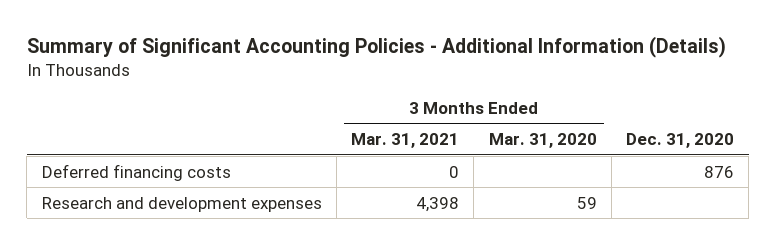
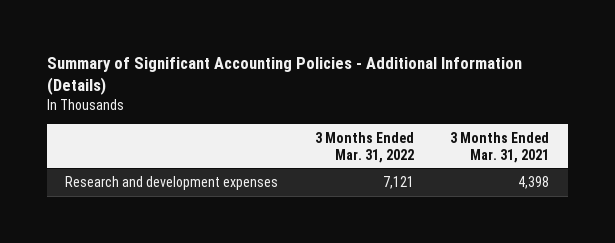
- | 3 Months Ended Mar. 31, 2021 | 3 Months Ended Mar. 31, 2020 | Dec. 31, 2020
+ | 3 Months Ended Mar. 31, 2022 | 3 Months Ended Mar. 31, 2021
- Deferred financing costs | 0 | | 876

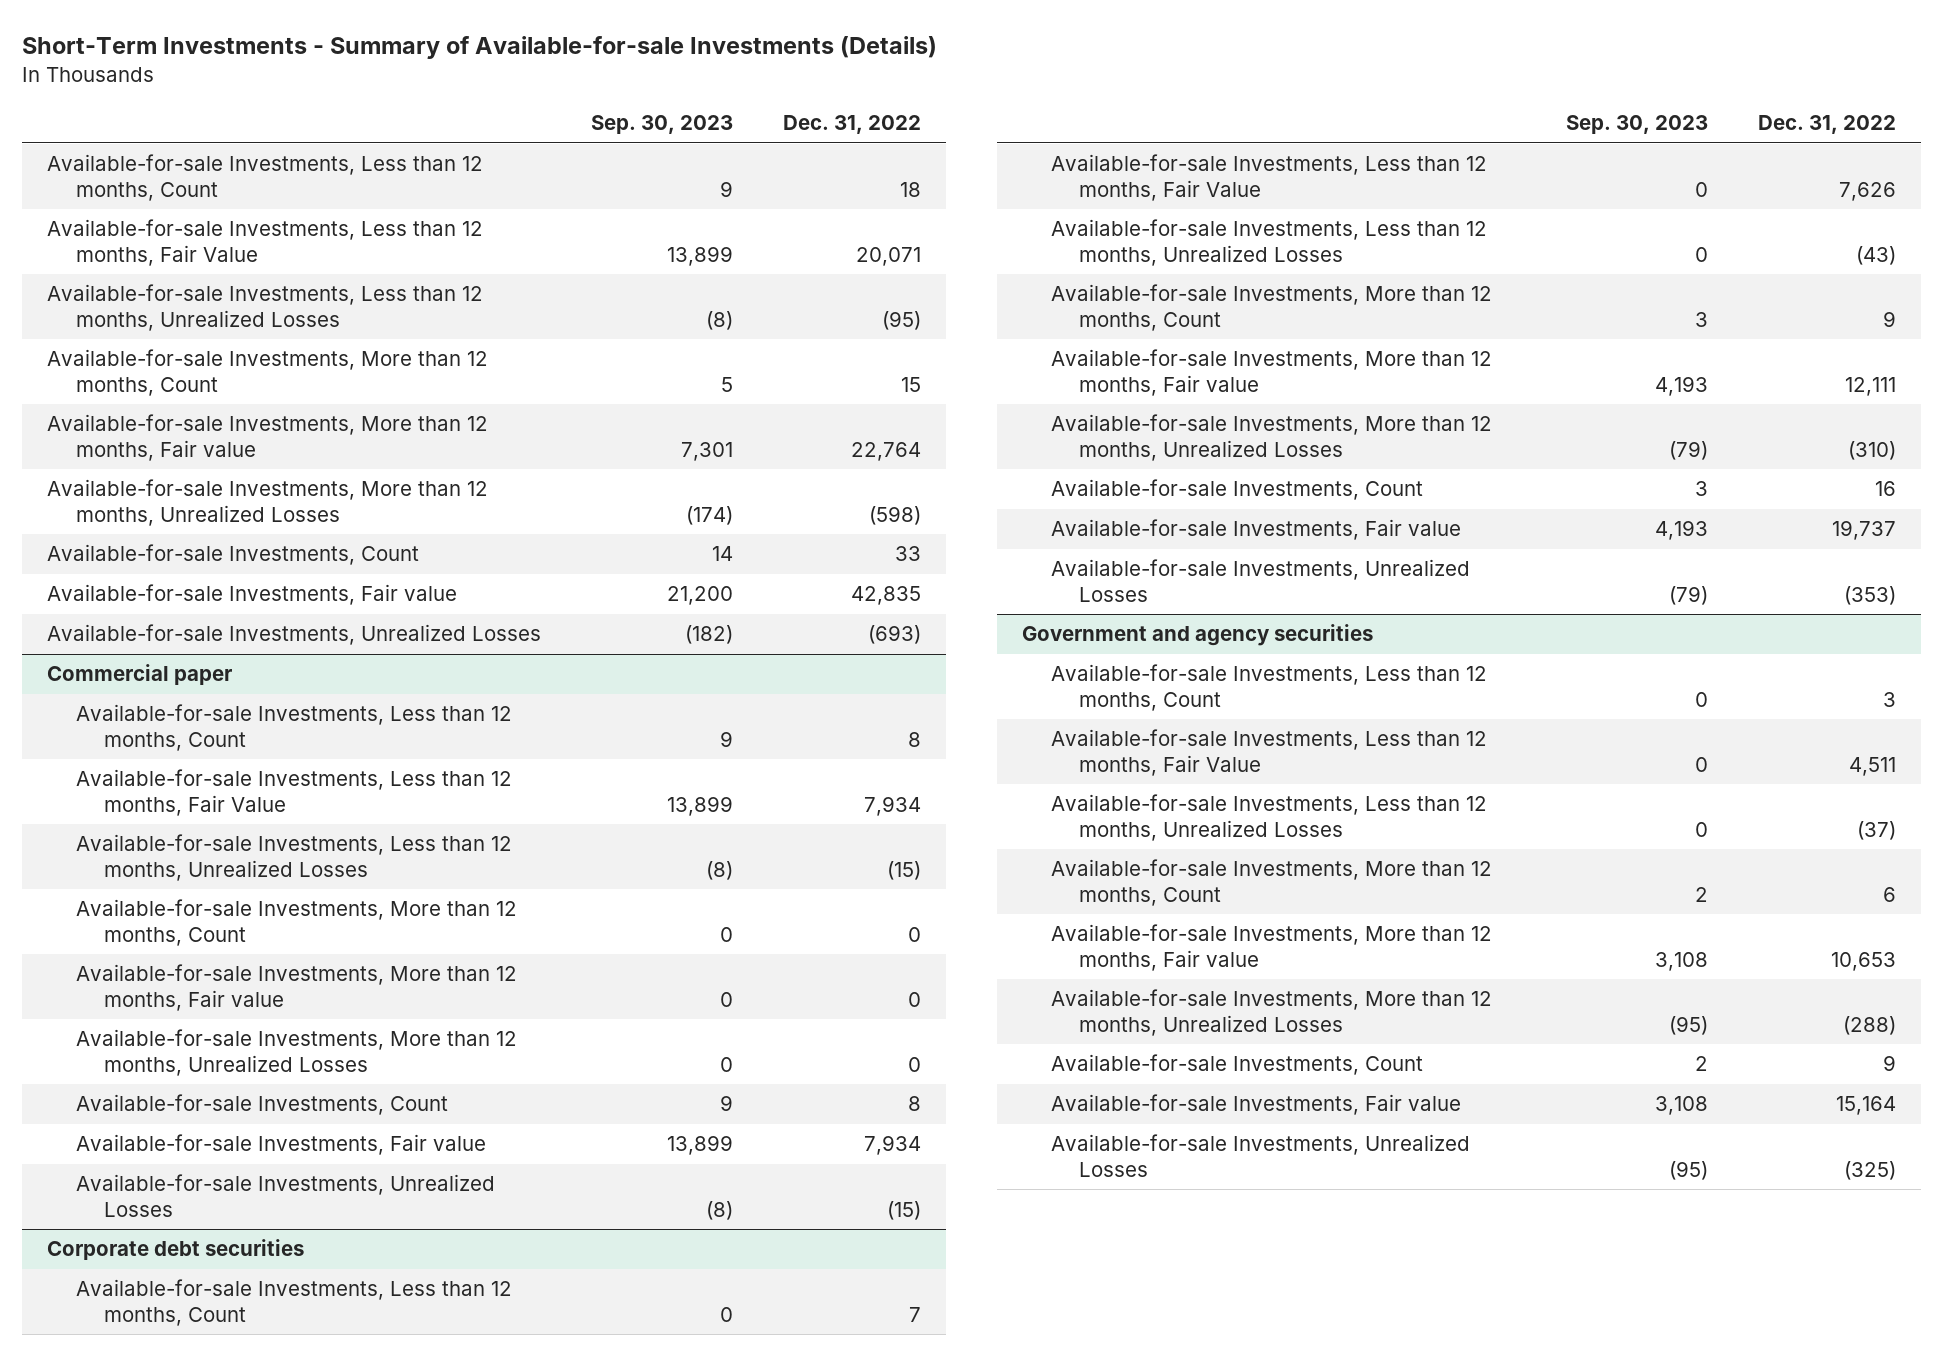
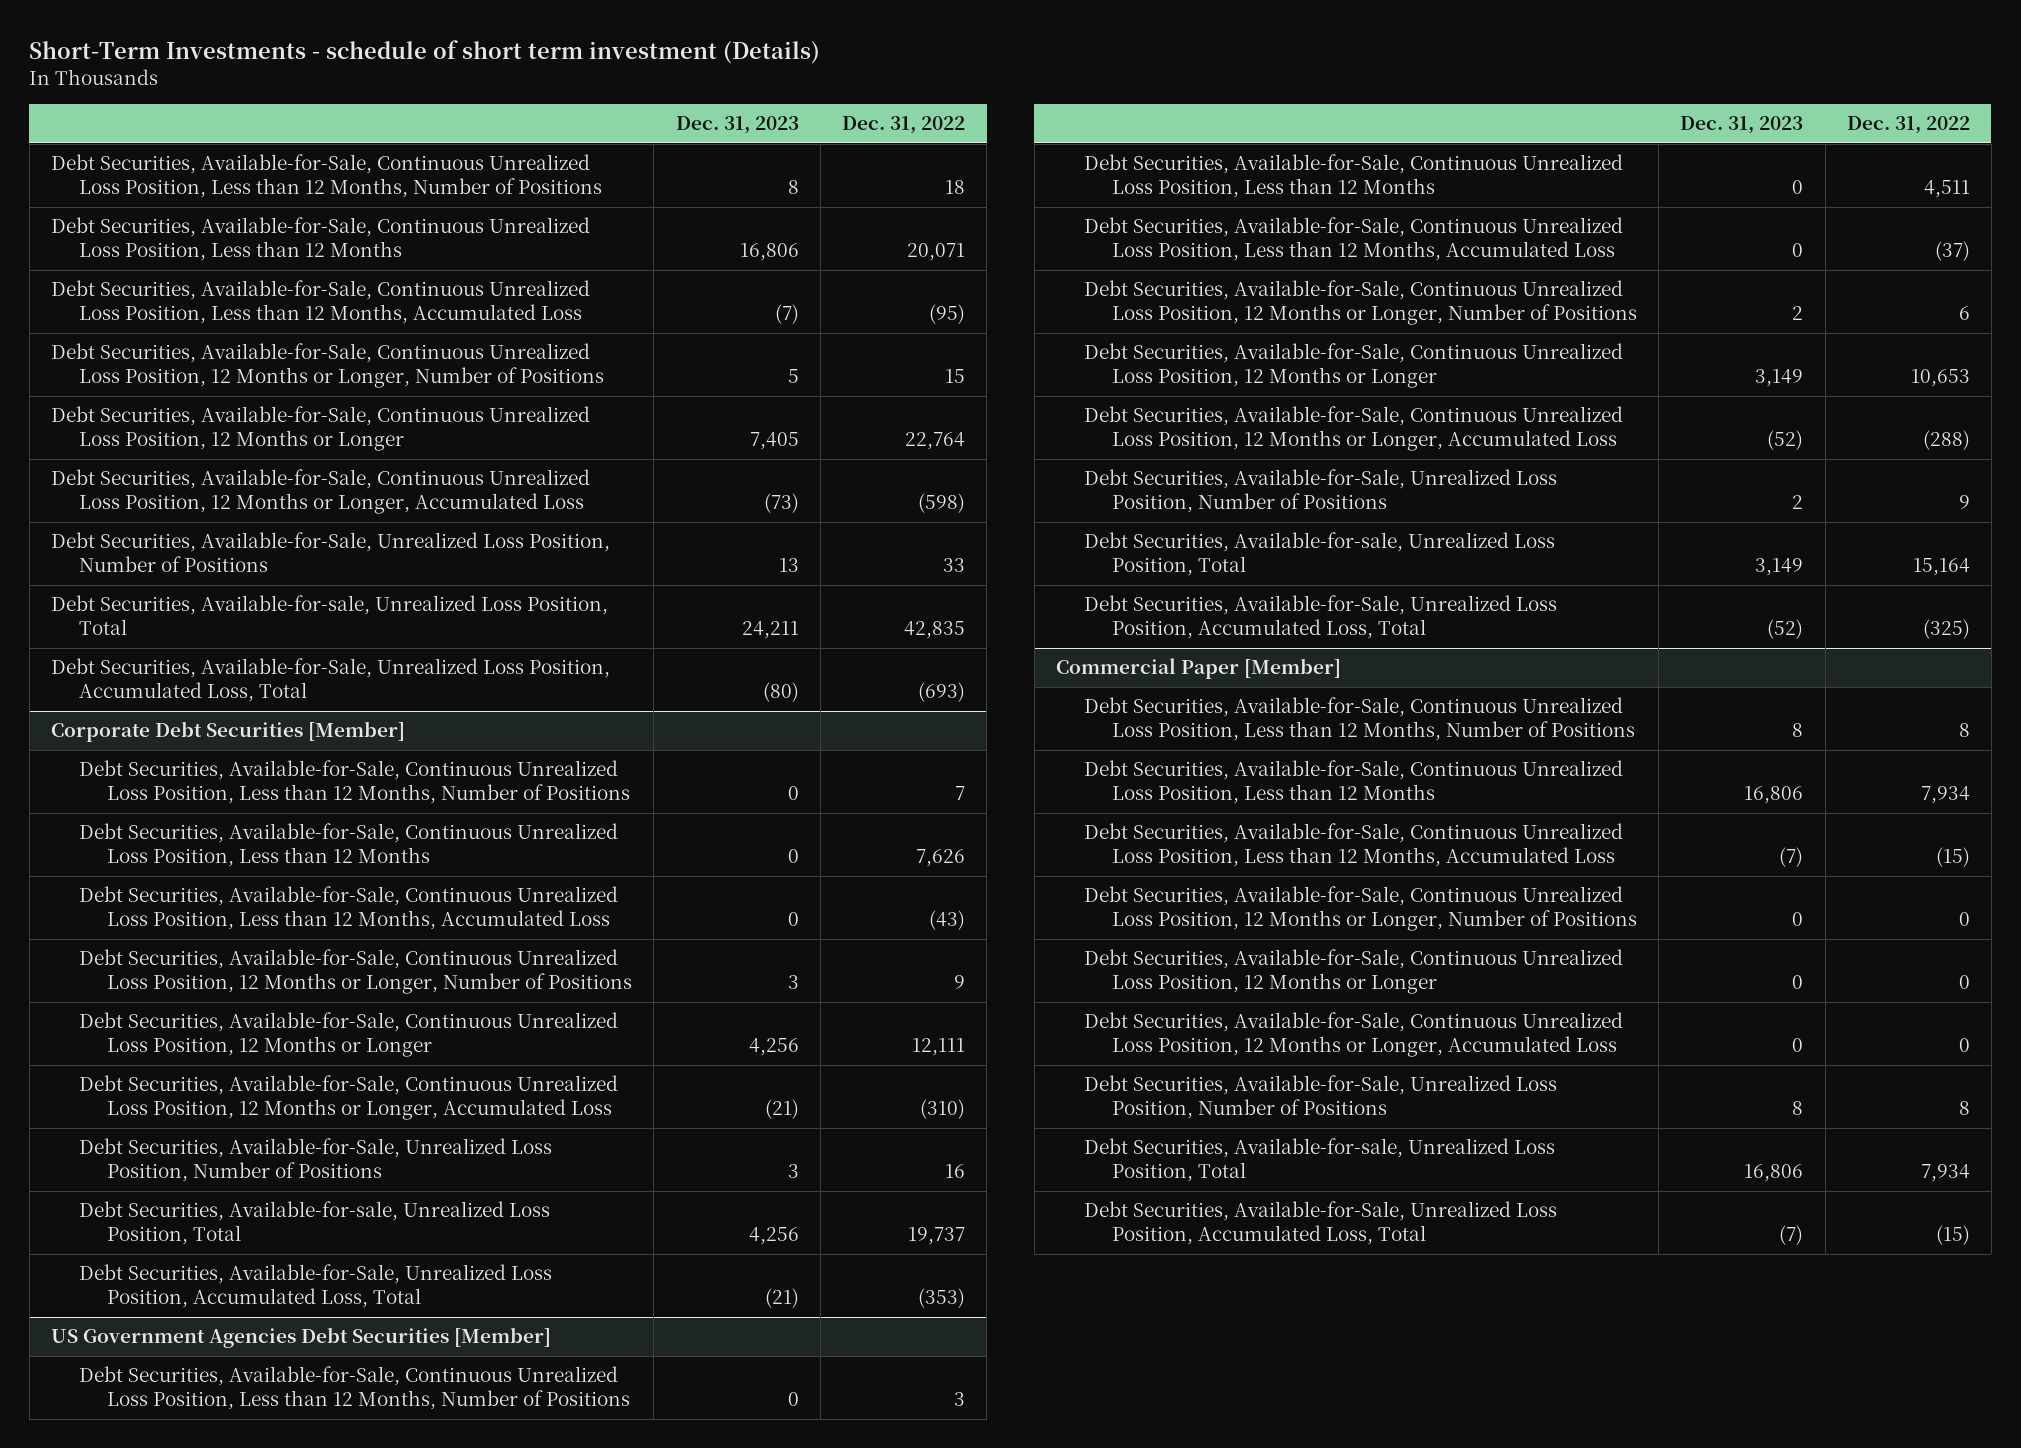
- Short-Term Investments - Summary of Available-for-sale Investments (Details)
+ Short-Term Investments - schedule of short term investment (Details)
- | Sep. 30, 2023 | Dec. 31, 2022
+ | Dec. 31, 2023 | Dec. 31, 2022
- Available-for-sale Investments, Less than 12 months, Count | 9 | 18
- Available-for-sale Investments, Less than 12 months, Fair Value | 13,899 | 20,071
- Available-for-sale Investments, Less than 12 months, Unrealized Losses | (8) | (95)
- Available-for-sale Investments, More than 12 months, Count | 5 | 15
- Available-for-sale Investments, More than 12 months, Fair value | 7,301 | 22,764
- Available-for-sale Investments, More than 12 months, Unrealized Losses | (174) | (598)
- Available-for-sale Investments, Count | 14 | 33
- Available-for-sale Investments, Fair value | 21,200 | 42,835
- Available-for-sale Investments, Unrealized Losses | (182) | (693)
- Commercial paper
- Available-for-sale Investments, Less than 12 months, Count | 9 | 8
- Available-for-sale Investments, Less than 12 months, Fair Value | 13,899 | 7,934
- Available-for-sale Investments, Less than 12 months, Unrealized Losses | (8) | (15)
- Available-for-sale Investments, More than 12 months, Count | 0 | 0
- Available-for-sale Investments, More than 12 months, Fair value | 0 | 0
- Available-for-sale Investments, More than 12 months, Unrealized Losses | 0 | 0
- Available-for-sale Investments, Count | 9 | 8
- Available-for-sale Investments, Fair value | 13,899 | 7,934
- Available-for-sale Investments, Unrealized Losses | (8) | (15)
- Corporate debt securities
- Available-for-sale Investments, Less than 12 months, Count | 0 | 7
- Available-for-sale Investments, Less than 12 months, Fair Value | 0 | 7,626
- Available-for-sale Investments, Less than 12 months, Unrealized Losses | 0 | (43)
- Available-for-sale Investments, More than 12 months, Count | 3 | 9
- Available-for-sale Investments, More than 12 months, Fair value | 4,193 | 12,111
- Available-for-sale Investments, More than 12 months, Unrealized Losses | (79) | (310)
- Available-for-sale Investments, Count | 3 | 16
- Available-for-sale Investments, Fair value | 4,193 | 19,737
- Available-for-sale Investments, Unrealized Losses | (79) | (353)
- Government and agency securities
- Available-for-sale Investments, Less than 12 months, Count | 0 | 3
- Available-for-sale Investments, Less than 12 months, Fair Value | 0 | 4,511
- Available-for-sale Investments, Less than 12 months, Unrealized Losses | 0 | (37)
- Available-for-sale Investments, More than 12 months, Count | 2 | 6
- Available-for-sale Investments, More than 12 months, Fair value | 3,108 | 10,653
- Available-for-sale Investments, More than 12 months, Unrealized Losses | (95) | (288)
- Available-for-sale Investments, Count | 2 | 9
- Available-for-sale Investments, Fair value | 3,108 | 15,164
- Available-for-sale Investments, Unrealized Losses | (95) | (325)
+ Debt Securities, Available-for-Sale, Continuous Unrealized Loss Position, Less than 12 Months, Number of Positions | 8 | 18
+ Debt Securities, Available-for-Sale, Continuous Unrealized Loss Position, Less than 12 Months | 16,806 | 20,071
+ Debt Securities, Available-for-Sale, Continuous Unrealized Loss Position, Less than 12 Months, Accumulated Loss | (7) | (95)
+ Debt Securities, Available-for-Sale, Continuous Unrealized Loss Position, 12 Months or Longer, Number of Positions | 5 | 15
+ Debt Securities, Available-for-Sale, Continuous Unrealized Loss Position, 12 Months or Longer | 7,405 | 22,764
+ Debt Securities, Available-for-Sale, Continuous Unrealized Loss Position, 12 Months or Longer, Accumulated Loss | (73) | (598)
+ Debt Securities, Available-for-Sale, Unrealized Loss Position, Number of Positions | 13 | 33
+ Debt Securities, Available-for-sale, Unrealized Loss Position, Total | 24,211 | 42,835
+ Debt Securities, Available-for-Sale, Unrealized Loss Position, Accumulated Loss, Total | (80) | (693)
+ Corporate Debt Securities [Member]
+ Debt Securities, Available-for-Sale, Continuous Unrealized Loss Position, Less than 12 Months, Number of Positions | 0 | 7
+ Debt Securities, Available-for-Sale, Continuous Unrealized Loss Position, Less than 12 Months | 0 | 7,626
+ Debt Securities, Available-for-Sale, Continuous Unrealized Loss Position, Less than 12 Months, Accumulated Loss | 0 | (43)
+ Debt Securities, Available-for-Sale, Continuous Unrealized Loss Position, 12 Months or Longer, Number of Positions | 3 | 9
+ Debt Securities, Available-for-Sale, Continuous Unrealized Loss Position, 12 Months or Longer | 4,256 | 12,111
+ Debt Securities, Available-for-Sale, Continuous Unrealized Loss Position, 12 Months or Longer, Accumulated Loss | (21) | (310)
+ Debt Securities, Available-for-Sale, Unrealized Loss Position, Number of Positions | 3 | 16
+ Debt Securities, Available-for-sale, Unrealized Loss Position, Total | 4,256 | 19,737
+ Debt Securities, Available-for-Sale, Unrealized Loss Position, Accumulated Loss, Total | (21) | (353)
+ US Government Agencies Debt Securities [Member]
+ Debt Securities, Available-for-Sale, Continuous Unrealized Loss Position, Less than 12 Months, Number of Positions | 0 | 3
+ Debt Securities, Available-for-Sale, Continuous Unrealized Loss Position, Less than 12 Months | 0 | 4,511
+ Debt Securities, Available-for-Sale, Continuous Unrealized Loss Position, Less than 12 Months, Accumulated Loss | 0 | (37)
+ Debt Securities, Available-for-Sale, Continuous Unrealized Loss Position, 12 Months or Longer, Number of Positions | 2 | 6
+ Debt Securities, Available-for-Sale, Continuous Unrealized Loss Position, 12 Months or Longer | 3,149 | 10,653
+ Debt Securities, Available-for-Sale, Continuous Unrealized Loss Position, 12 Months or Longer, Accumulated Loss | (52) | (288)
+ Debt Securities, Available-for-Sale, Unrealized Loss Position, Number of Positions | 2 | 9
+ Debt Securities, Available-for-sale, Unrealized Loss Position, Total | 3,149 | 15,164
+ Debt Securities, Available-for-Sale, Unrealized Loss Position, Accumulated Loss, Total | (52) | (325)
+ Commercial Paper [Member]
+ Debt Securities, Available-for-Sale, Continuous Unrealized Loss Position, Less than 12 Months, Number of Positions | 8 | 8
+ Debt Securities, Available-for-Sale, Continuous Unrealized Loss Position, Less than 12 Months | 16,806 | 7,934
+ Debt Securities, Available-for-Sale, Continuous Unrealized Loss Position, Less than 12 Months, Accumulated Loss | (7) | (15)
+ Debt Securities, Available-for-Sale, Continuous Unrealized Loss Position, 12 Months or Longer, Number of Positions | 0 | 0
+ Debt Securities, Available-for-Sale, Continuous Unrealized Loss Position, 12 Months or Longer | 0 | 0
+ Debt Securities, Available-for-Sale, Continuous Unrealized Loss Position, 12 Months or Longer, Accumulated Loss | 0 | 0
+ Debt Securities, Available-for-Sale, Unrealized Loss Position, Number of Positions | 8 | 8
+ Debt Securities, Available-for-sale, Unrealized Loss Position, Total | 16,806 | 7,934
+ Debt Securities, Available-for-Sale, Unrealized Loss Position, Accumulated Loss, Total | (7) | (15)

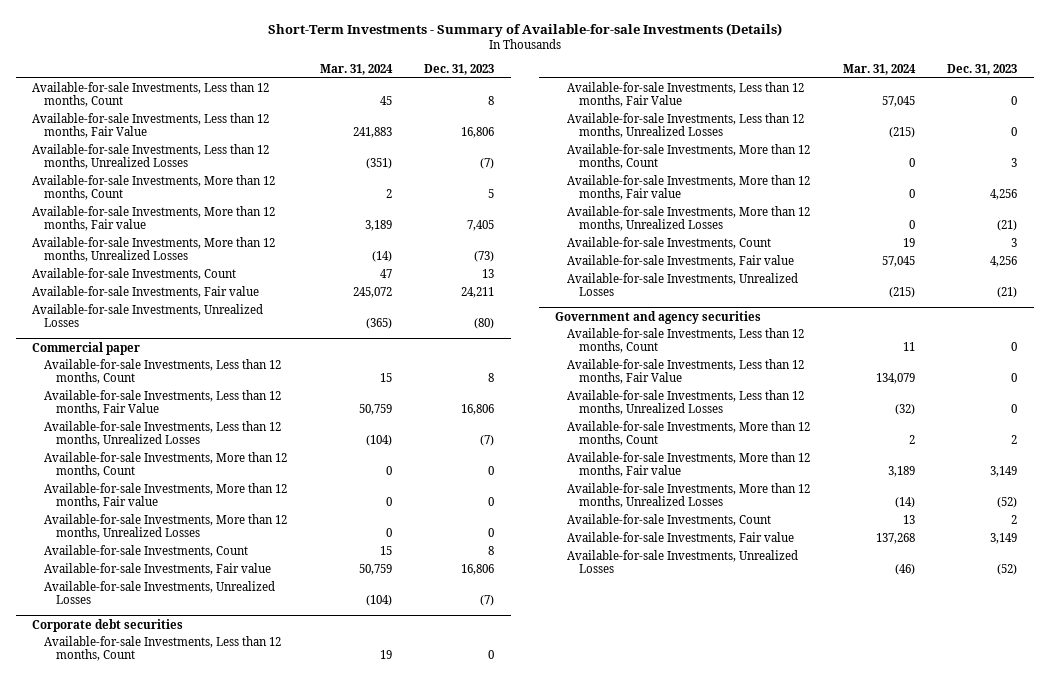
- Short-Term Investments - schedule of short term investment (Details)
+ Short-Term Investments - Summary of Available-for-sale Investments (Details)
- | Dec. 31, 2023 | Dec. 31, 2022
+ | Mar. 31, 2024 | Dec. 31, 2023
- Debt Securities, Available-for-Sale, Continuous Unrealized Loss Position, Less than 12 Months, Number of Positions | 8 | 18
- Debt Securities, Available-for-Sale, Continuous Unrealized Loss Position, Less than 12 Months | 16,806 | 20,071
- Debt Securities, Available-for-Sale, Continuous Unrealized Loss Position, Less than 12 Months, Accumulated Loss | (7) | (95)
- Debt Securities, Available-for-Sale, Continuous Unrealized Loss Position, 12 Months or Longer, Number of Positions | 5 | 15
- Debt Securities, Available-for-Sale, Continuous Unrealized Loss Position, 12 Months or Longer | 7,405 | 22,764
- Debt Securities, Available-for-Sale, Continuous Unrealized Loss Position, 12 Months or Longer, Accumulated Loss | (73) | (598)
- Debt Securities, Available-for-Sale, Unrealized Loss Position, Number of Positions | 13 | 33
- Debt Securities, Available-for-sale, Unrealized Loss Position, Total | 24,211 | 42,835
- Debt Securities, Available-for-Sale, Unrealized Loss Position, Accumulated Loss, Total | (80) | (693)
- Corporate Debt Securities [Member]
- Debt Securities, Available-for-Sale, Continuous Unrealized Loss Position, Less than 12 Months, Number of Positions | 0 | 7
- Debt Securities, Available-for-Sale, Continuous Unrealized Loss Position, Less than 12 Months | 0 | 7,626
- Debt Securities, Available-for-Sale, Continuous Unrealized Loss Position, Less than 12 Months, Accumulated Loss | 0 | (43)
- Debt Securities, Available-for-Sale, Continuous Unrealized Loss Position, 12 Months or Longer, Number of Positions | 3 | 9
- Debt Securities, Available-for-Sale, Continuous Unrealized Loss Position, 12 Months or Longer | 4,256 | 12,111
- Debt Securities, Available-for-Sale, Continuous Unrealized Loss Position, 12 Months or Longer, Accumulated Loss | (21) | (310)
- Debt Securities, Available-for-Sale, Unrealized Loss Position, Number of Positions | 3 | 16
- Debt Securities, Available-for-sale, Unrealized Loss Position, Total | 4,256 | 19,737
- Debt Securities, Available-for-Sale, Unrealized Loss Position, Accumulated Loss, Total | (21) | (353)
- US Government Agencies Debt Securities [Member]
- Debt Securities, Available-for-Sale, Continuous Unrealized Loss Position, Less than 12 Months, Number of Positions | 0 | 3
- Debt Securities, Available-for-Sale, Continuous Unrealized Loss Position, Less than 12 Months | 0 | 4,511
- Debt Securities, Available-for-Sale, Continuous Unrealized Loss Position, Less than 12 Months, Accumulated Loss | 0 | (37)
- Debt Securities, Available-for-Sale, Continuous Unrealized Loss Position, 12 Months or Longer, Number of Positions | 2 | 6
- Debt Securities, Available-for-Sale, Continuous Unrealized Loss Position, 12 Months or Longer | 3,149 | 10,653
- Debt Securities, Available-for-Sale, Continuous Unrealized Loss Position, 12 Months or Longer, Accumulated Loss | (52) | (288)
- Debt Securities, Available-for-Sale, Unrealized Loss Position, Number of Positions | 2 | 9
- Debt Securities, Available-for-sale, Unrealized Loss Position, Total | 3,149 | 15,164
- Debt Securities, Available-for-Sale, Unrealized Loss Position, Accumulated Loss, Total | (52) | (325)
- Commercial Paper [Member]
- Debt Securities, Available-for-Sale, Continuous Unrealized Loss Position, Less than 12 Months, Number of Positions | 8 | 8
- Debt Securities, Available-for-Sale, Continuous Unrealized Loss Position, Less than 12 Months | 16,806 | 7,934
- Debt Securities, Available-for-Sale, Continuous Unrealized Loss Position, Less than 12 Months, Accumulated Loss | (7) | (15)
- Debt Securities, Available-for-Sale, Continuous Unrealized Loss Position, 12 Months or Longer, Number of Positions | 0 | 0
- Debt Securities, Available-for-Sale, Continuous Unrealized Loss Position, 12 Months or Longer | 0 | 0
- Debt Securities, Available-for-Sale, Continuous Unrealized Loss Position, 12 Months or Longer, Accumulated Loss | 0 | 0
- Debt Securities, Available-for-Sale, Unrealized Loss Position, Number of Positions | 8 | 8
- Debt Securities, Available-for-sale, Unrealized Loss Position, Total | 16,806 | 7,934
- Debt Securities, Available-for-Sale, Unrealized Loss Position, Accumulated Loss, Total | (7) | (15)
+ Available-for-sale Investments, Less than 12 months, Count | 45 | 8
+ Available-for-sale Investments, Less than 12 months, Fair Value | 241,883 | 16,806
+ Available-for-sale Investments, Less than 12 months, Unrealized Losses | (351) | (7)
+ Available-for-sale Investments, More than 12 months, Count | 2 | 5
+ Available-for-sale Investments, More than 12 months, Fair value | 3,189 | 7,405
+ Available-for-sale Investments, More than 12 months, Unrealized Losses | (14) | (73)
+ Available-for-sale Investments, Count | 47 | 13
+ Available-for-sale Investments, Fair value | 245,072 | 24,211
+ Available-for-sale Investments, Unrealized Losses | (365) | (80)
+ Commercial paper
+ Available-for-sale Investments, Less than 12 months, Count | 15 | 8
+ Available-for-sale Investments, Less than 12 months, Fair Value | 50,759 | 16,806
+ Available-for-sale Investments, Less than 12 months, Unrealized Losses | (104) | (7)
+ Available-for-sale Investments, More than 12 months, Count | 0 | 0
+ Available-for-sale Investments, More than 12 months, Fair value | 0 | 0
+ Available-for-sale Investments, More than 12 months, Unrealized Losses | 0 | 0
+ Available-for-sale Investments, Count | 15 | 8
+ Available-for-sale Investments, Fair value | 50,759 | 16,806
+ Available-for-sale Investments, Unrealized Losses | (104) | (7)
+ Corporate debt securities
+ Available-for-sale Investments, Less than 12 months, Count | 19 | 0
+ Available-for-sale Investments, Less than 12 months, Fair Value | 57,045 | 0
+ Available-for-sale Investments, Less than 12 months, Unrealized Losses | (215) | 0
+ Available-for-sale Investments, More than 12 months, Count | 0 | 3
+ Available-for-sale Investments, More than 12 months, Fair value | 0 | 4,256
+ Available-for-sale Investments, More than 12 months, Unrealized Losses | 0 | (21)
+ Available-for-sale Investments, Count | 19 | 3
+ Available-for-sale Investments, Fair value | 57,045 | 4,256
+ Available-for-sale Investments, Unrealized Losses | (215) | (21)
+ Government and agency securities
+ Available-for-sale Investments, Less than 12 months, Count | 11 | 0
+ Available-for-sale Investments, Less than 12 months, Fair Value | 134,079 | 0
+ Available-for-sale Investments, Less than 12 months, Unrealized Losses | (32) | 0
+ Available-for-sale Investments, More than 12 months, Count | 2 | 2
+ Available-for-sale Investments, More than 12 months, Fair value | 3,189 | 3,149
+ Available-for-sale Investments, More than 12 months, Unrealized Losses | (14) | (52)
+ Available-for-sale Investments, Count | 13 | 2
+ Available-for-sale Investments, Fair value | 137,268 | 3,149
+ Available-for-sale Investments, Unrealized Losses | (46) | (52)

